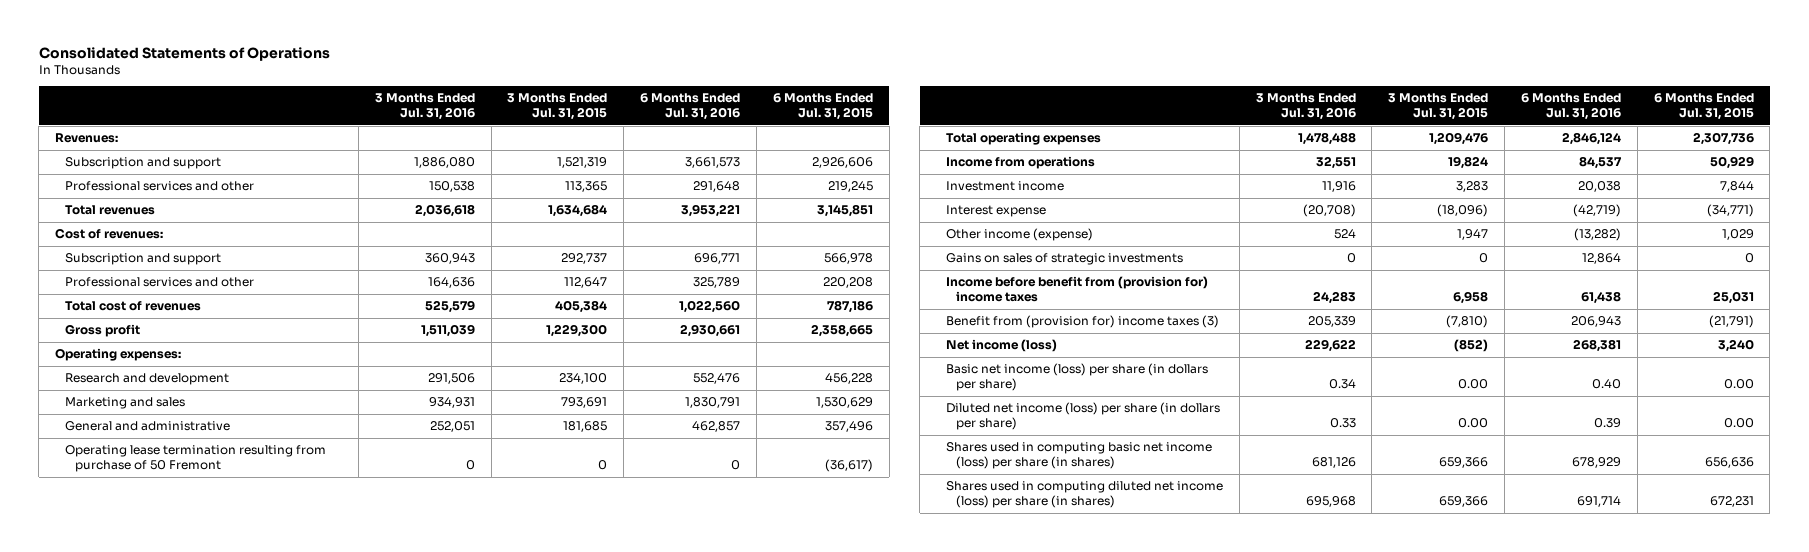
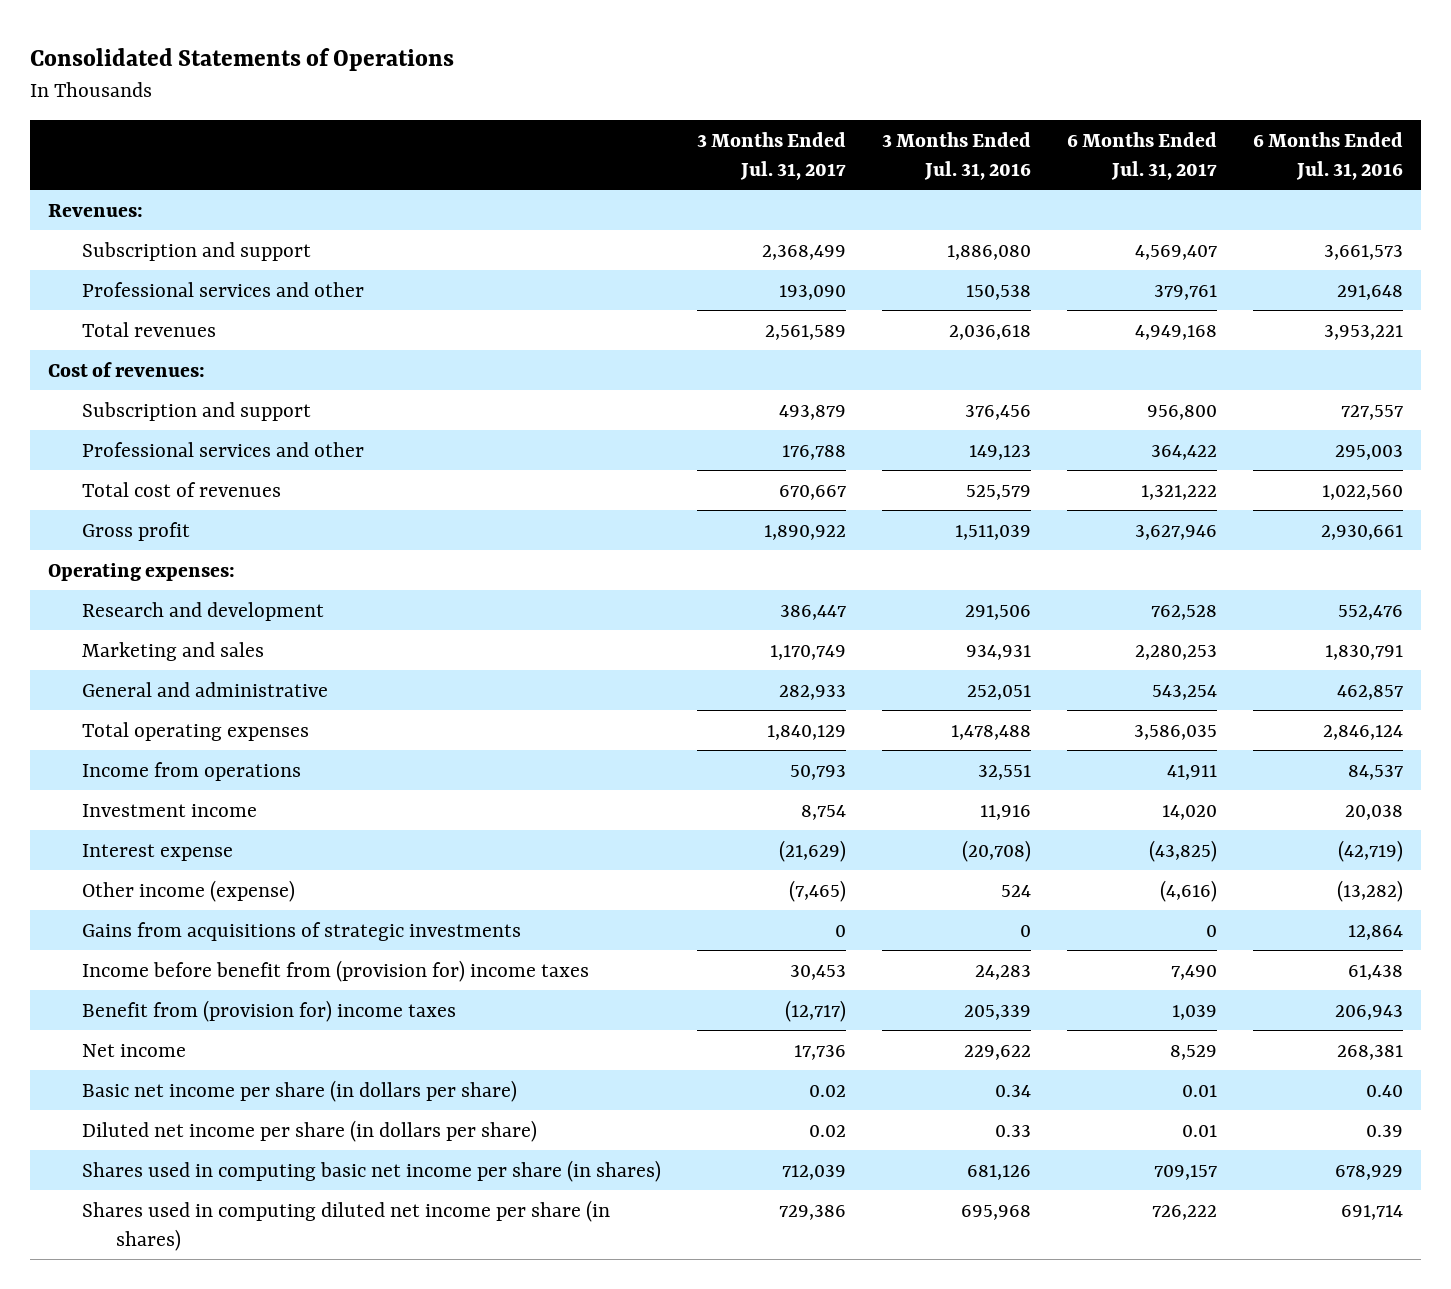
- | 3 Months Ended Jul. 31, 2016 | 3 Months Ended Jul. 31, 2015 | 6 Months Ended Jul. 31, 2016 | 6 Months Ended Jul. 31, 2015
+ | 3 Months Ended Jul. 31, 2017 | 3 Months Ended Jul. 31, 2016 | 6 Months Ended Jul. 31, 2017 | 6 Months Ended Jul. 31, 2016
- Subscription and support | 360,943 | 292,737 | 696,771 | 566,978
- Professional services and other | 164,636 | 112,647 | 325,789 | 220,208
+ Subscription and support | 493,879 | 376,456 | 956,800 | 727,557
+ Professional services and other | 176,788 | 149,123 | 364,422 | 295,003
- Operating lease termination resulting from purchase of 50 Fremont | 0 | 0 | 0 | (36,617)
- Gains on sales of strategic investments | 0 | 0 | 12,864 | 0
+ Gains from acquisitions of strategic investments | 0 | 0 | 0 | 12,864
- Benefit from (provision for) income taxes (3) | 205,339 | (7,810) | 206,943 | (21,791)
- Net income (loss) | 229,622 | (852) | 268,381 | 3,240
- Basic net income (loss) per share (in dollars per share) | 0.34 | 0.00 | 0.40 | 0.00
- Diluted net income (loss) per share (in dollars per share) | 0.33 | 0.00 | 0.39 | 0.00
- Shares used in computing basic net income (loss) per share (in shares) | 681,126 | 659,366 | 678,929 | 656,636
- Shares used in computing diluted net income (loss) per share (in shares) | 695,968 | 659,366 | 691,714 | 672,231
+ Benefit from (provision for) income taxes | (12,717) | 205,339 | 1,039 | 206,943
+ Net income | 17,736 | 229,622 | 8,529 | 268,381
+ Basic net income per share (in dollars per share) | 0.02 | 0.34 | 0.01 | 0.40
+ Diluted net income per share (in dollars per share) | 0.02 | 0.33 | 0.01 | 0.39
+ Shares used in computing basic net income per share (in shares) | 712,039 | 681,126 | 709,157 | 678,929
+ Shares used in computing diluted net income per share (in shares) | 729,386 | 695,968 | 726,222 | 691,714

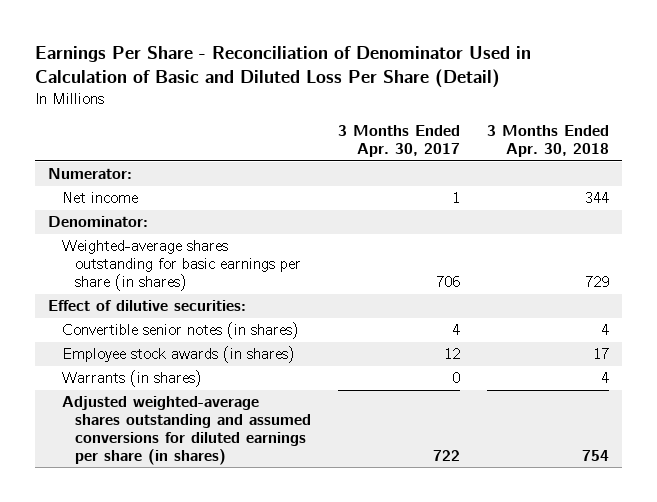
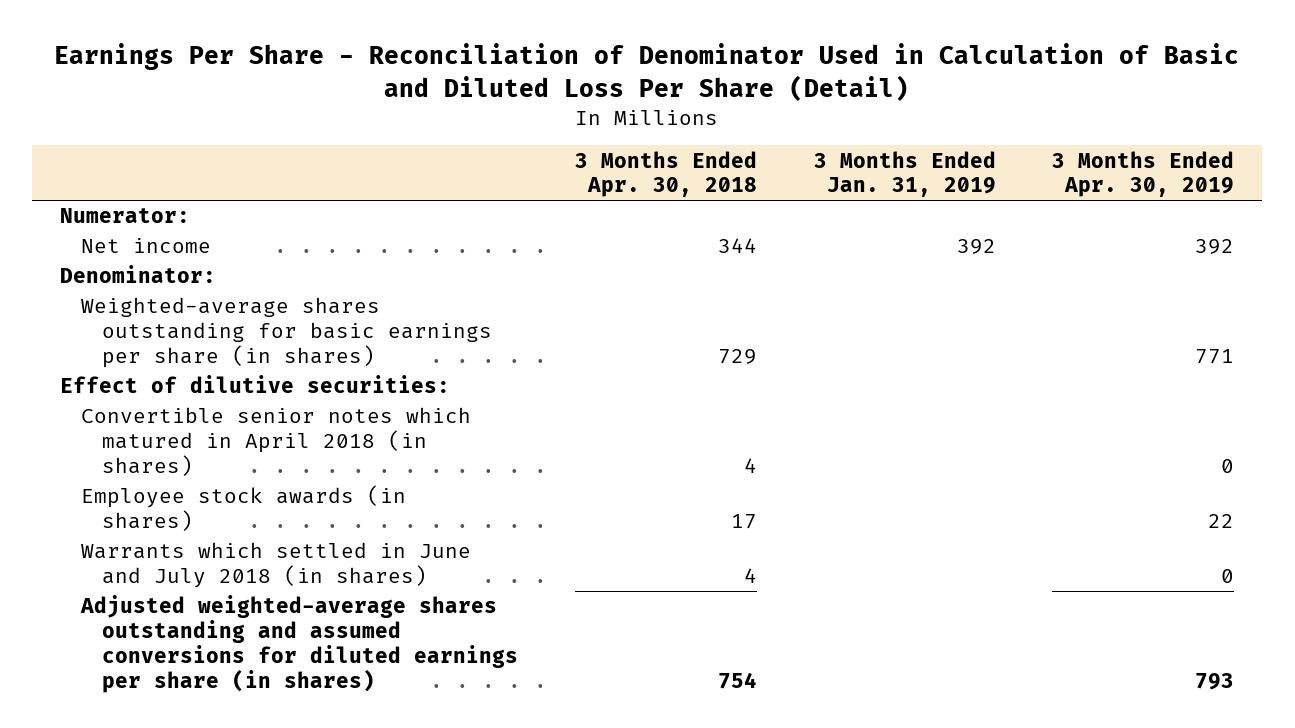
- | 3 Months Ended Apr. 30, 2017 | 3 Months Ended Apr. 30, 2018
+ | 3 Months Ended Apr. 30, 2018 | 3 Months Ended Jan. 31, 2019 | 3 Months Ended Apr. 30, 2019
- Convertible senior notes (in shares) | 4 | 4
+ Convertible senior notes which matured in April 2018 (in shares) | 4 | | 0
- Warrants (in shares) | 0 | 4
+ Warrants which settled in June and July 2018 (in shares) | 4 | | 0

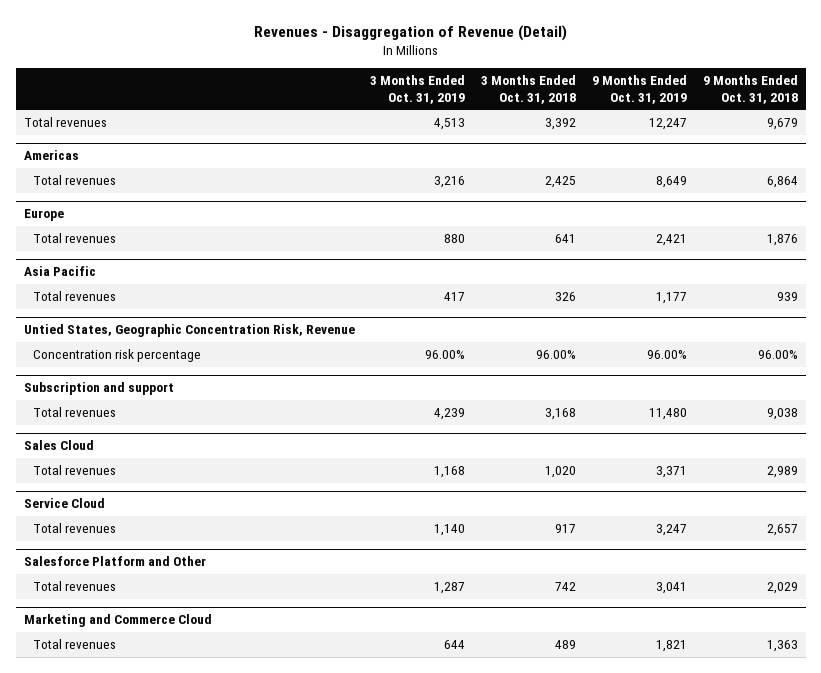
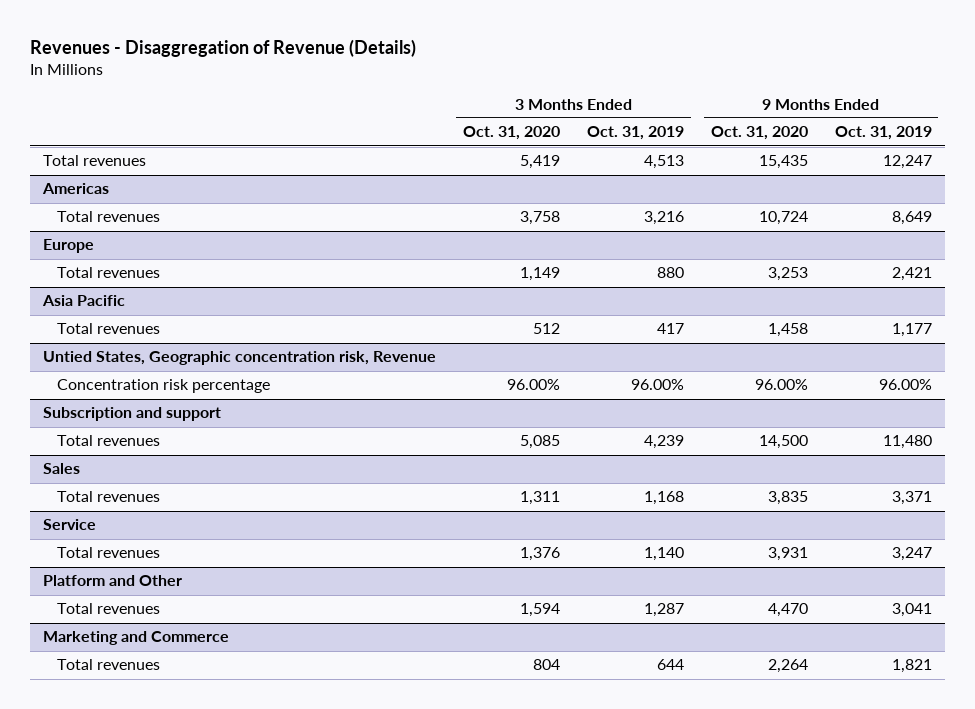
- Revenues - Disaggregation of Revenue (Detail)
+ Revenues - Disaggregation of Revenue (Details)
- | 3 Months Ended Oct. 31, 2019 | 3 Months Ended Oct. 31, 2018 | 9 Months Ended Oct. 31, 2019 | 9 Months Ended Oct. 31, 2018
+ | 3 Months Ended Oct. 31, 2020 | 3 Months Ended Oct. 31, 2019 | 9 Months Ended Oct. 31, 2020 | 9 Months Ended Oct. 31, 2019
- Untied States, Geographic Concentration Risk, Revenue
+ Untied States, Geographic concentration risk, Revenue
- Sales Cloud
+ Sales
- Service Cloud
+ Service
- Salesforce Platform and Other
+ Platform and Other
- Marketing and Commerce Cloud
+ Marketing and Commerce

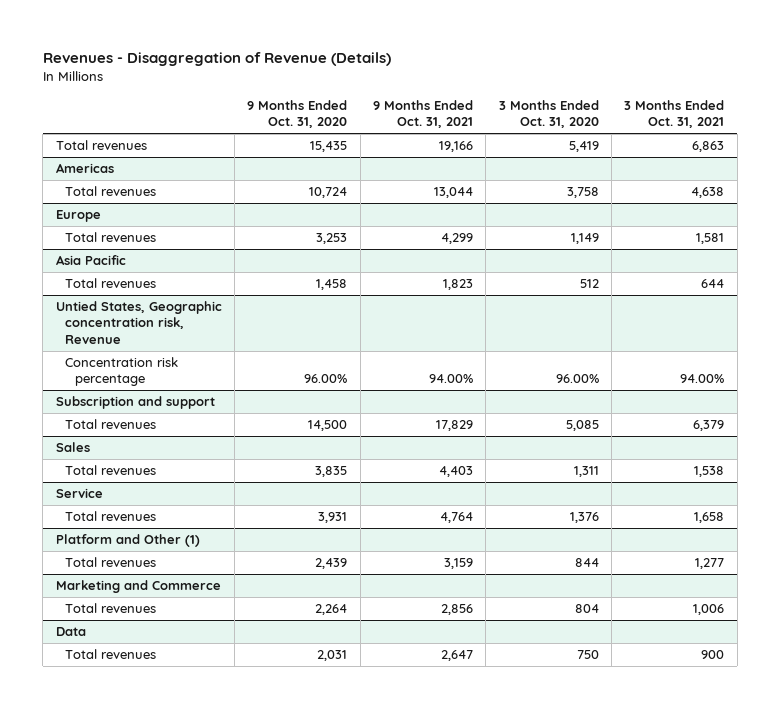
- | 3 Months Ended Oct. 31, 2020 | 3 Months Ended Oct. 31, 2019 | 9 Months Ended Oct. 31, 2020 | 9 Months Ended Oct. 31, 2019
+ | 9 Months Ended Oct. 31, 2020 | 9 Months Ended Oct. 31, 2021 | 3 Months Ended Oct. 31, 2020 | 3 Months Ended Oct. 31, 2021
- Platform and Other
- Total revenues | 1,594 | 1,287 | 4,470 | 3,041
+ Platform and Other (1)
+ Total revenues | 2,439 | 3,159 | 844 | 1,277
+ Data
+ Total revenues | 2,031 | 2,647 | 750 | 900

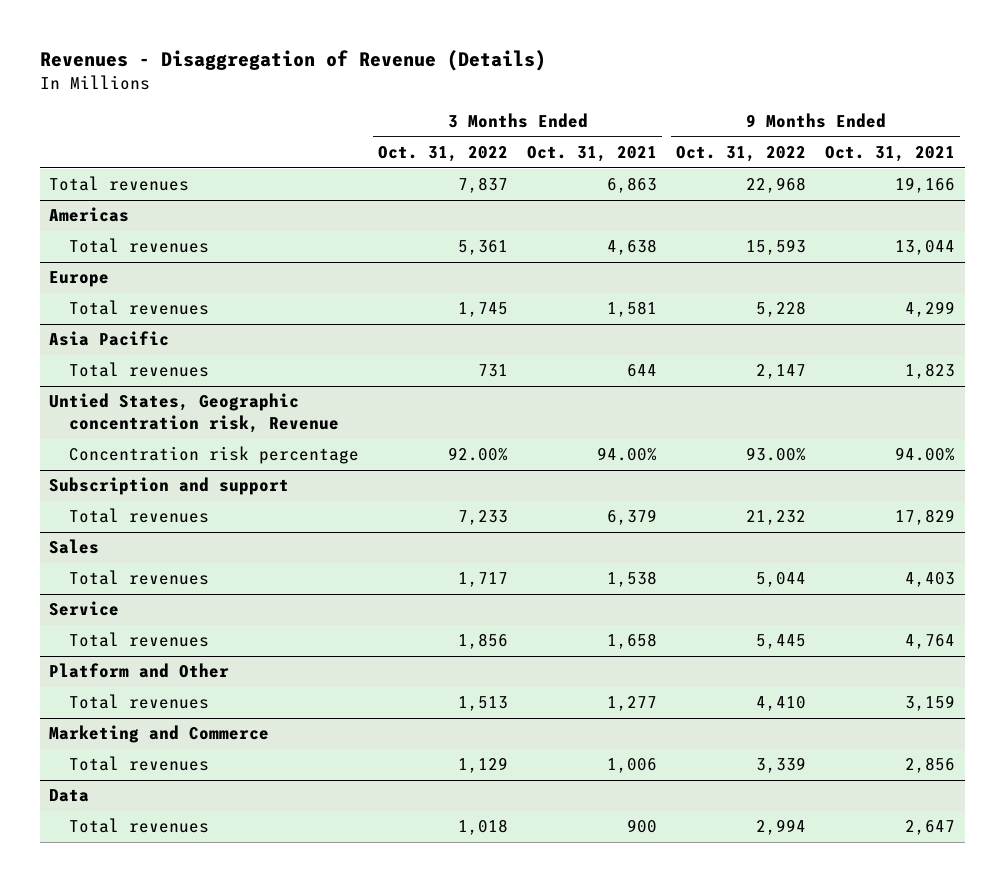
- | 9 Months Ended Oct. 31, 2020 | 9 Months Ended Oct. 31, 2021 | 3 Months Ended Oct. 31, 2020 | 3 Months Ended Oct. 31, 2021
+ | 3 Months Ended Oct. 31, 2022 | 3 Months Ended Oct. 31, 2021 | 9 Months Ended Oct. 31, 2022 | 9 Months Ended Oct. 31, 2021
- Platform and Other (1)
+ Platform and Other

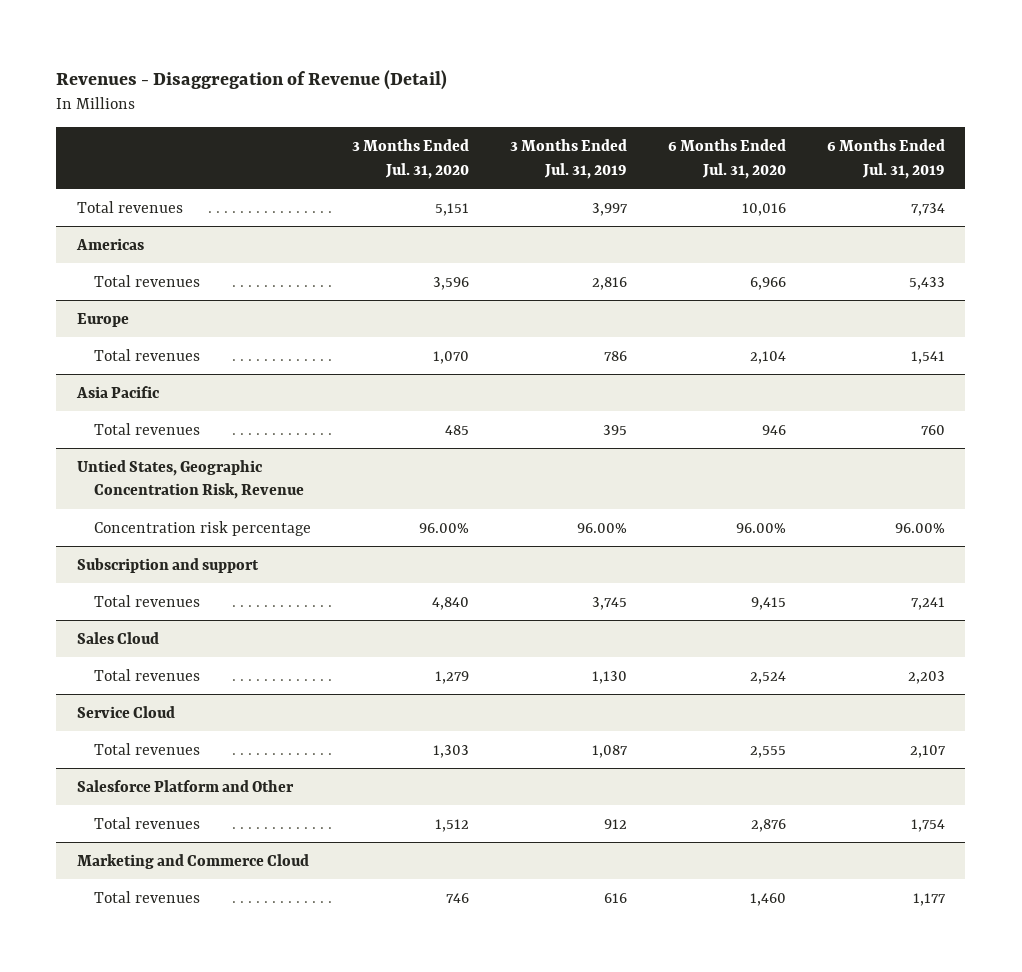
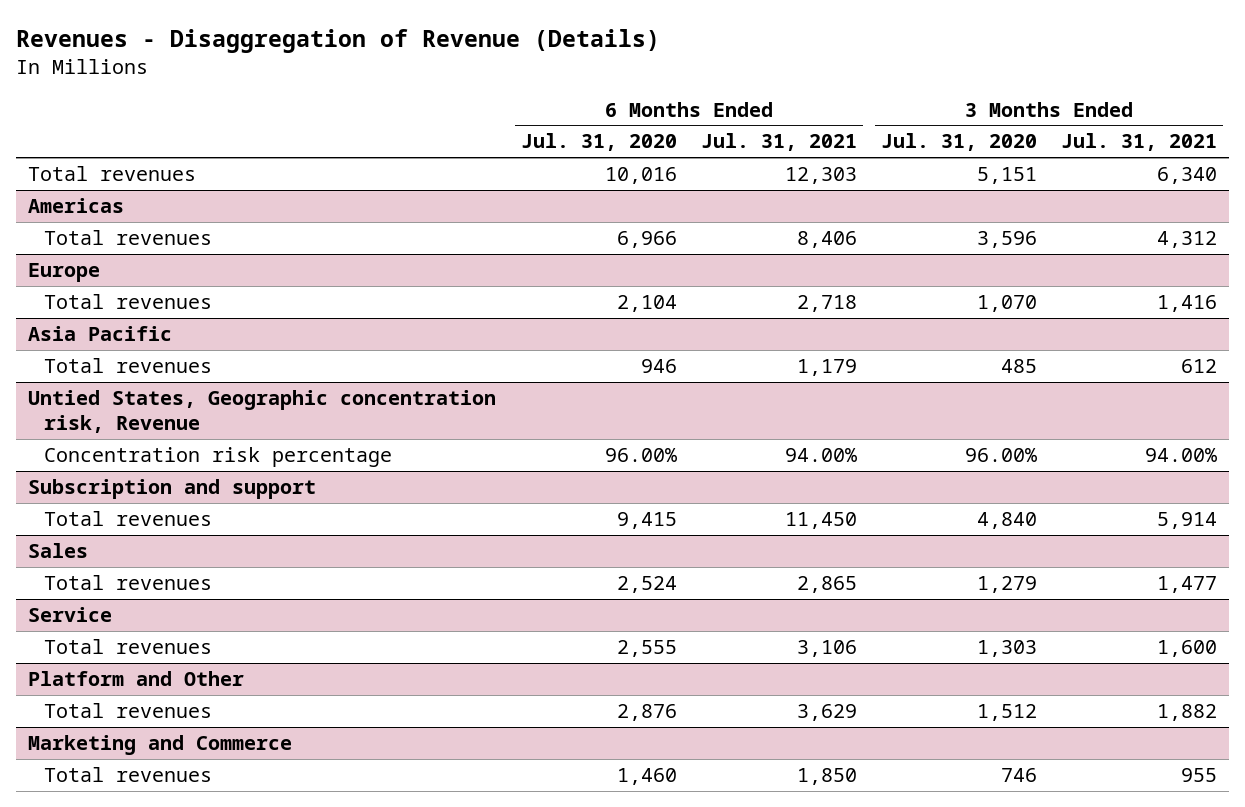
- Revenues - Disaggregation of Revenue (Detail)
+ Revenues - Disaggregation of Revenue (Details)
- | 3 Months Ended Jul. 31, 2020 | 3 Months Ended Jul. 31, 2019 | 6 Months Ended Jul. 31, 2020 | 6 Months Ended Jul. 31, 2019
+ | 6 Months Ended Jul. 31, 2020 | 6 Months Ended Jul. 31, 2021 | 3 Months Ended Jul. 31, 2020 | 3 Months Ended Jul. 31, 2021
- Untied States, Geographic Concentration Risk, Revenue
+ Untied States, Geographic concentration risk, Revenue
- Sales Cloud
+ Sales
- Service Cloud
+ Service
- Salesforce Platform and Other
+ Platform and Other
- Marketing and Commerce Cloud
+ Marketing and Commerce

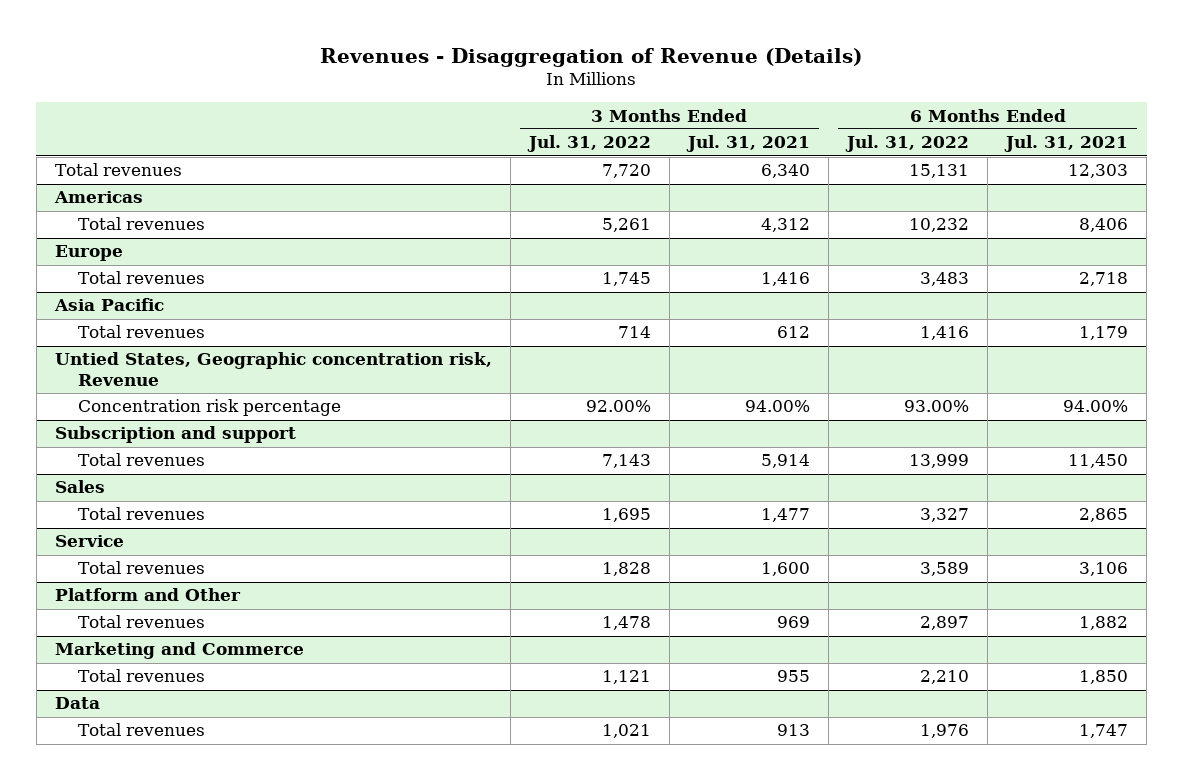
- | 6 Months Ended Jul. 31, 2020 | 6 Months Ended Jul. 31, 2021 | 3 Months Ended Jul. 31, 2020 | 3 Months Ended Jul. 31, 2021
+ | 3 Months Ended Jul. 31, 2022 | 3 Months Ended Jul. 31, 2021 | 6 Months Ended Jul. 31, 2022 | 6 Months Ended Jul. 31, 2021
@ Platform and Other
- Total revenues | 2,876 | 3,629 | 1,512 | 1,882
+ Total revenues | 1,478 | 969 | 2,897 | 1,882
+ Data
+ Total revenues | 1,021 | 913 | 1,976 | 1,747

